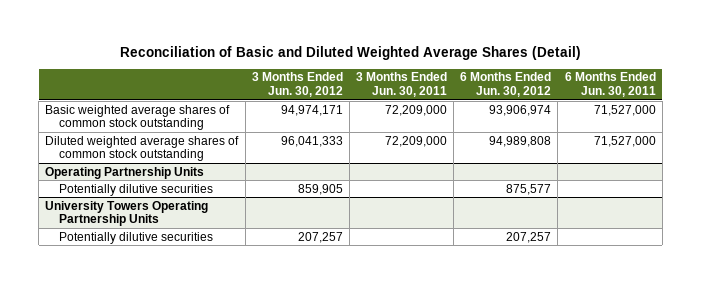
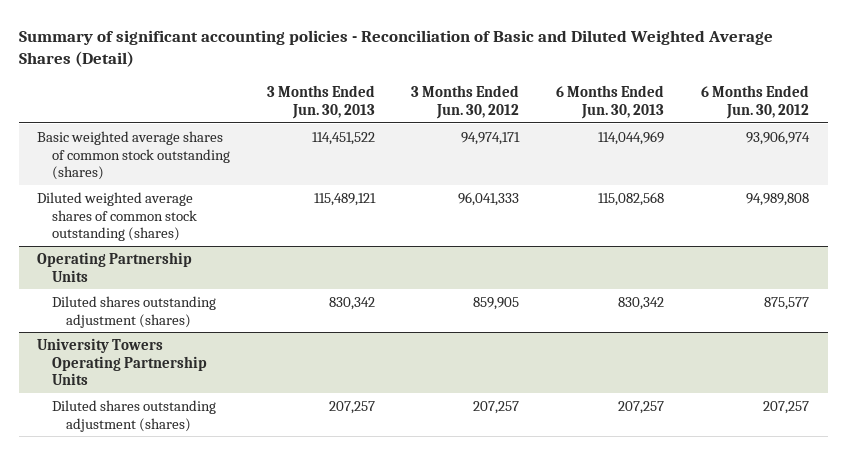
- Reconciliation of Basic and Diluted Weighted Average Shares (Detail)
+ Summary of significant accounting policies - Reconciliation of Basic and Diluted Weighted Average Shares (Detail)
- | 3 Months Ended Jun. 30, 2012 | 3 Months Ended Jun. 30, 2011 | 6 Months Ended Jun. 30, 2012 | 6 Months Ended Jun. 30, 2011
+ | 3 Months Ended Jun. 30, 2013 | 3 Months Ended Jun. 30, 2012 | 6 Months Ended Jun. 30, 2013 | 6 Months Ended Jun. 30, 2012
- Basic weighted average shares of common stock outstanding | 94,974,171 | 72,209,000 | 93,906,974 | 71,527,000
- Diluted weighted average shares of common stock outstanding | 96,041,333 | 72,209,000 | 94,989,808 | 71,527,000
+ Basic weighted average shares of common stock outstanding (shares) | 114,451,522 | 94,974,171 | 114,044,969 | 93,906,974
+ Diluted weighted average shares of common stock outstanding (shares) | 115,489,121 | 96,041,333 | 115,082,568 | 94,989,808
@ Operating Partnership Units
- Potentially dilutive securities | 859,905 | | 875,577 |
+ Diluted shares outstanding adjustment (shares) | 830,342 | 859,905 | 830,342 | 875,577
@ University Towers Operating Partnership Units
- Potentially dilutive securities | 207,257 | | 207,257 |
+ Diluted shares outstanding adjustment (shares) | 207,257 | 207,257 | 207,257 | 207,257

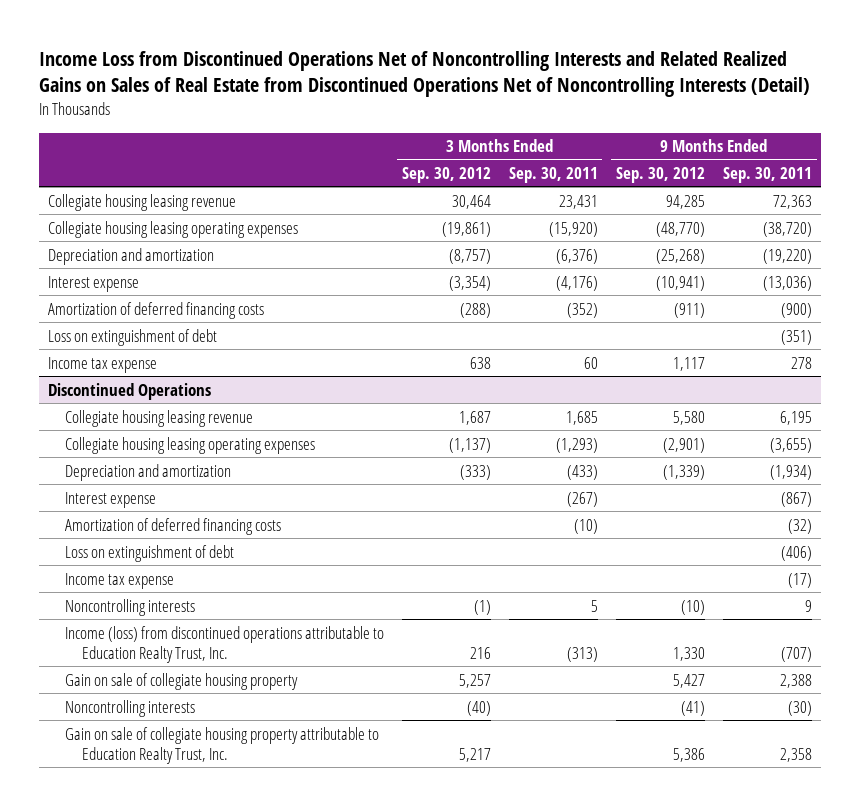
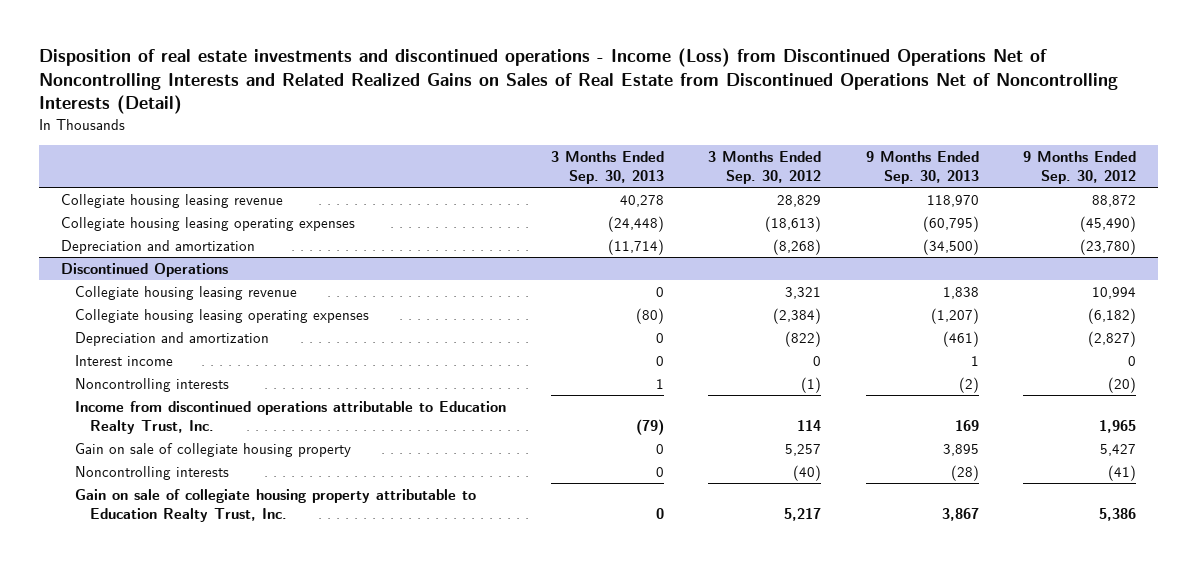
- Income Loss from Discontinued Operations Net of Noncontrolling Interests and Related Realized Gains on Sales of Real Estate from Discontinued Operations Net of Noncontrolling Interests (Detail)
+ Disposition of real estate investments and discontinued operations - Income (Loss) from Discontinued Operations Net of Noncontrolling Interests and Related Realized Gains on Sales of Real Estate from Discontinued Operations Net of Noncontrolling Interests (Detail)
- | 3 Months Ended Sep. 30, 2012 | 3 Months Ended Sep. 30, 2011 | 9 Months Ended Sep. 30, 2012 | 9 Months Ended Sep. 30, 2011
+ | 3 Months Ended Sep. 30, 2013 | 3 Months Ended Sep. 30, 2012 | 9 Months Ended Sep. 30, 2013 | 9 Months Ended Sep. 30, 2012
- Collegiate housing leasing revenue | 30,464 | 23,431 | 94,285 | 72,363
- Collegiate housing leasing operating expenses | (19,861) | (15,920) | (48,770) | (38,720)
- Depreciation and amortization | (8,757) | (6,376) | (25,268) | (19,220)
- Interest expense | (3,354) | (4,176) | (10,941) | (13,036)
- Amortization of deferred financing costs | (288) | (352) | (911) | (900)
- Loss on extinguishment of debt | | | | (351)
- Income tax expense | 638 | 60 | 1,117 | 278
+ Collegiate housing leasing revenue | 40,278 | 28,829 | 118,970 | 88,872
+ Collegiate housing leasing operating expenses | (24,448) | (18,613) | (60,795) | (45,490)
+ Depreciation and amortization | (11,714) | (8,268) | (34,500) | (23,780)
@ Discontinued Operations
- Collegiate housing leasing revenue | 1,687 | 1,685 | 5,580 | 6,195
- Collegiate housing leasing operating expenses | (1,137) | (1,293) | (2,901) | (3,655)
- Depreciation and amortization | (333) | (433) | (1,339) | (1,934)
- Interest expense | | (267) | | (867)
- Amortization of deferred financing costs | | (10) | | (32)
- Loss on extinguishment of debt | | | | (406)
- Income tax expense | | | | (17)
- Noncontrolling interests | (1) | 5 | (10) | 9
- Income (loss) from discontinued operations attributable to Education Realty Trust, Inc. | 216 | (313) | 1,330 | (707)
+ Collegiate housing leasing revenue | 0 | 3,321 | 1,838 | 10,994
+ Collegiate housing leasing operating expenses | (80) | (2,384) | (1,207) | (6,182)
+ Depreciation and amortization | 0 | (822) | (461) | (2,827)
+ Interest income | 0 | 0 | 1 | 0
+ Noncontrolling interests | 1 | (1) | (2) | (20)
+ Income from discontinued operations attributable to Education Realty Trust, Inc. | (79) | 114 | 169 | 1,965

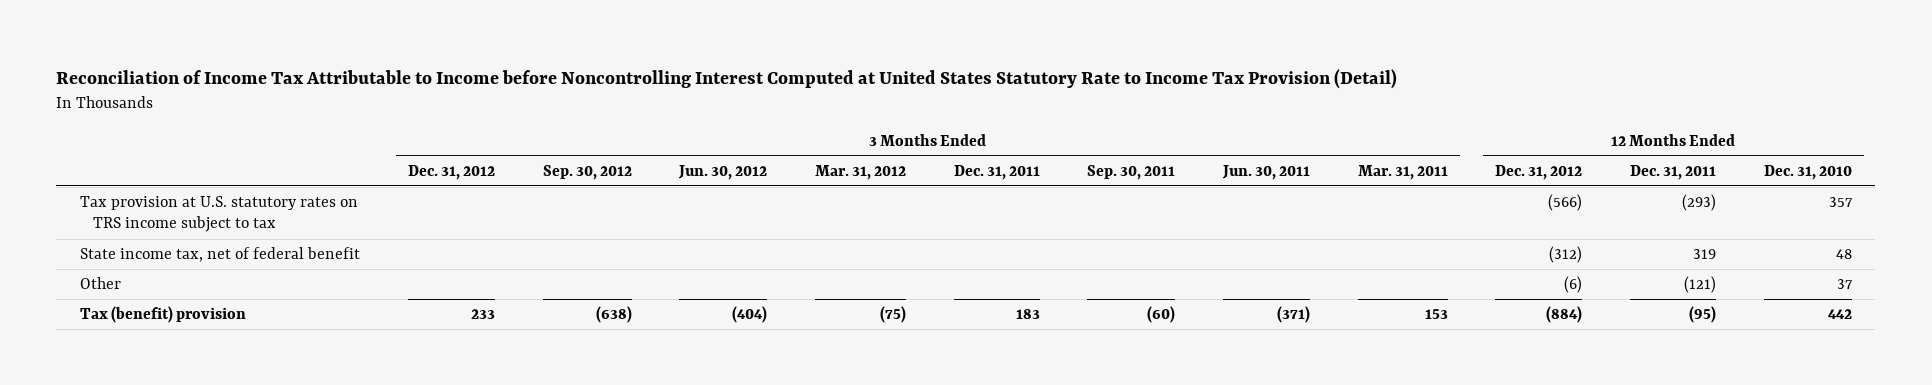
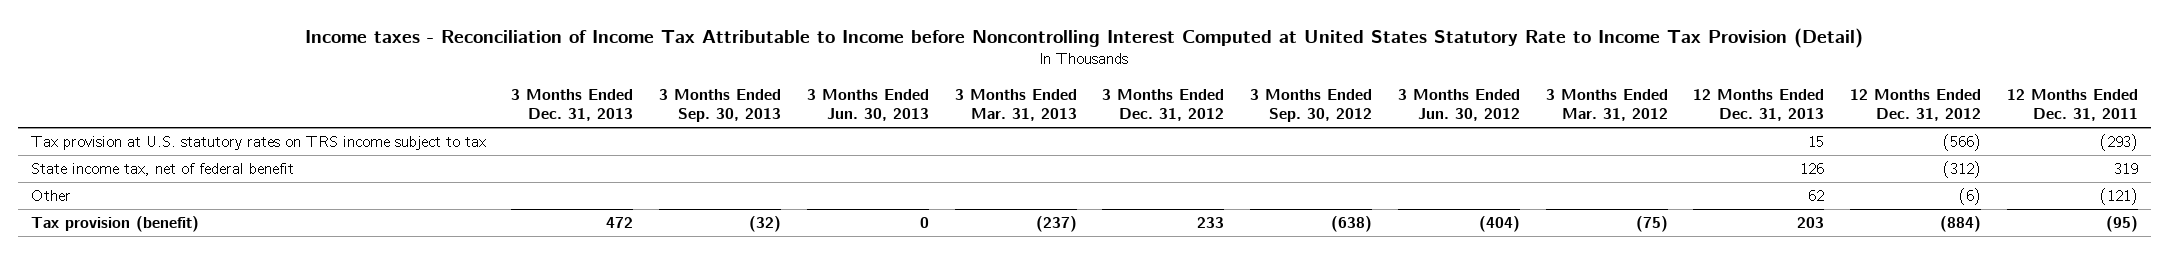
- Reconciliation of Income Tax Attributable to Income before Noncontrolling Interest Computed at United States Statutory Rate to Income Tax Provision (Detail)
+ Income taxes - Reconciliation of Income Tax Attributable to Income before Noncontrolling Interest Computed at United States Statutory Rate to Income Tax Provision (Detail)
- | 3 Months Ended Dec. 31, 2012 | 3 Months Ended Sep. 30, 2012 | 3 Months Ended Jun. 30, 2012 | 3 Months Ended Mar. 31, 2012 | 3 Months Ended Dec. 31, 2011 | 3 Months Ended Sep. 30, 2011 | 3 Months Ended Jun. 30, 2011 | 3 Months Ended Mar. 31, 2011 | 12 Months Ended Dec. 31, 2012 | 12 Months Ended Dec. 31, 2011 | 12 Months Ended Dec. 31, 2010
+ | 3 Months Ended Dec. 31, 2013 | 3 Months Ended Sep. 30, 2013 | 3 Months Ended Jun. 30, 2013 | 3 Months Ended Mar. 31, 2013 | 3 Months Ended Dec. 31, 2012 | 3 Months Ended Sep. 30, 2012 | 3 Months Ended Jun. 30, 2012 | 3 Months Ended Mar. 31, 2012 | 12 Months Ended Dec. 31, 2013 | 12 Months Ended Dec. 31, 2012 | 12 Months Ended Dec. 31, 2011
- Tax (benefit) provision | 233 | (638) | (404) | (75) | 183 | (60) | (371) | 153 | (884) | (95) | 442
+ Tax provision (benefit) | 472 | (32) | 0 | (237) | 233 | (638) | (404) | (75) | 203 | (884) | (95)

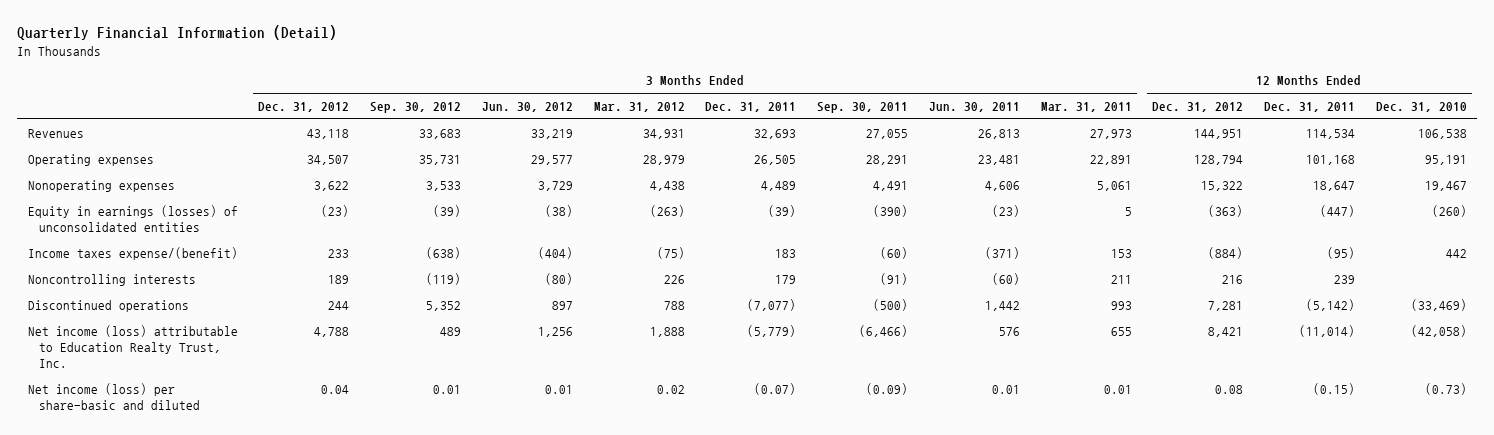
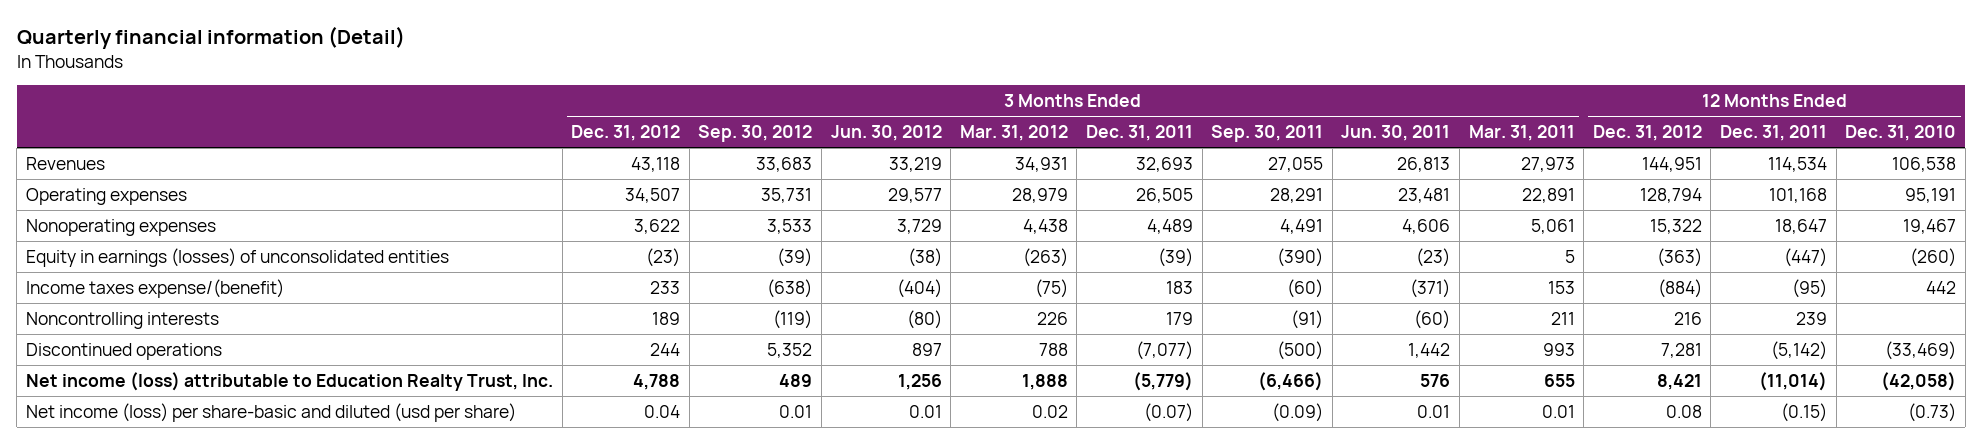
- Quarterly Financial Information (Detail)
+ Quarterly financial information (Detail)
- Net income (loss) per share-basic and diluted | 0.04 | 0.01 | 0.01 | 0.02 | (0.07) | (0.09) | 0.01 | 0.01 | 0.08 | (0.15) | (0.73)
+ Net income (loss) per share-basic and diluted (usd per share) | 0.04 | 0.01 | 0.01 | 0.02 | (0.07) | (0.09) | 0.01 | 0.01 | 0.08 | (0.15) | (0.73)

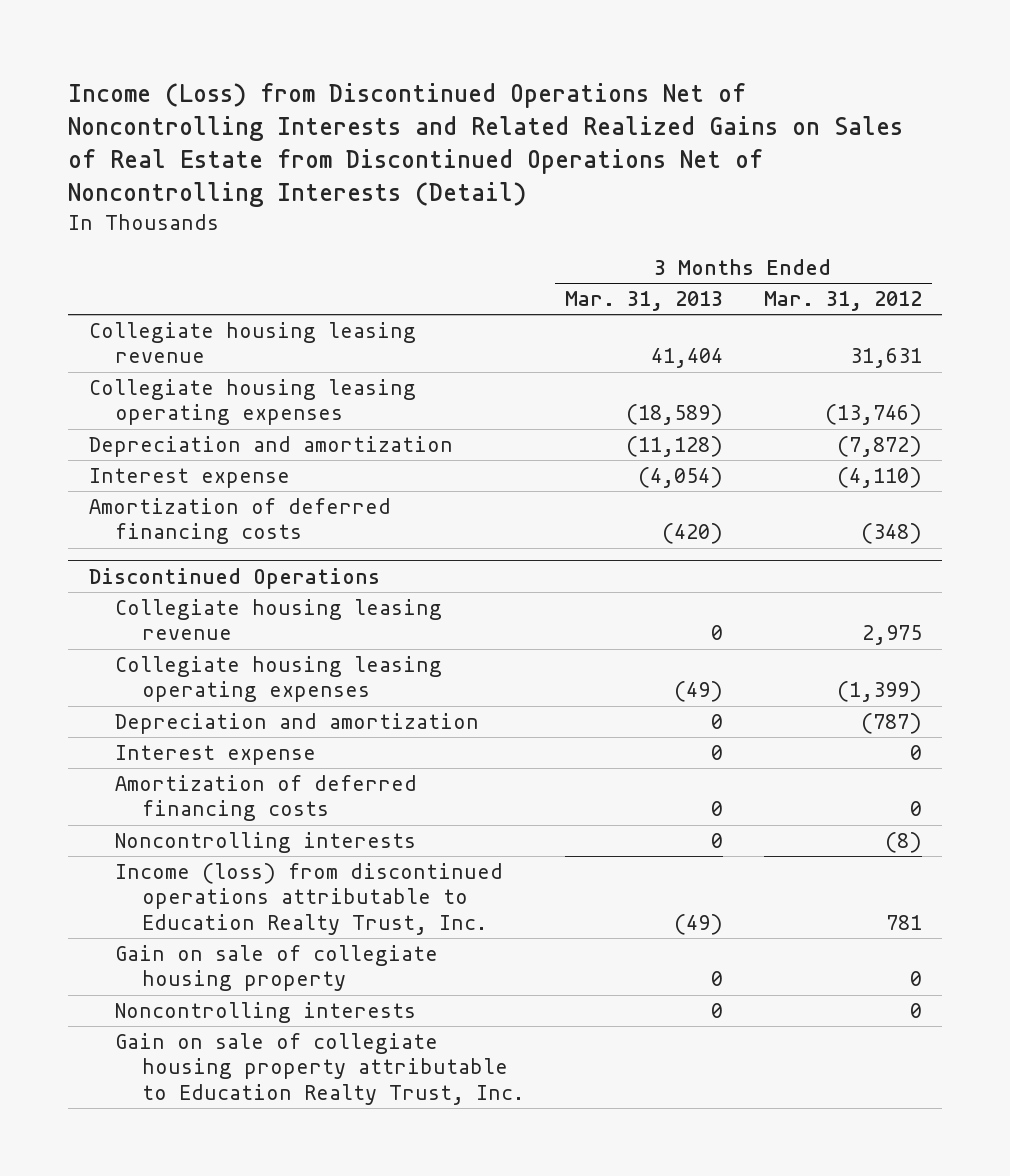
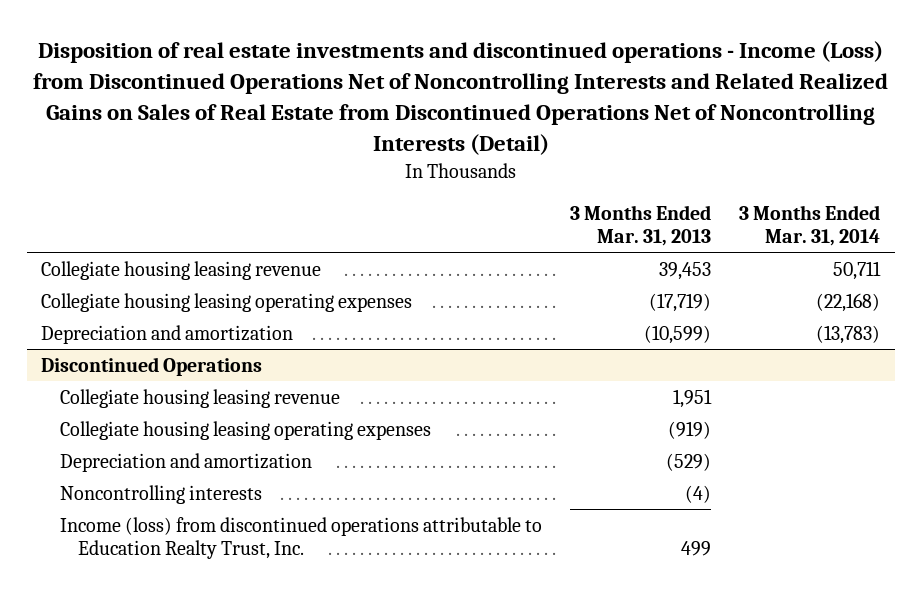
- Income (Loss) from Discontinued Operations Net of Noncontrolling Interests and Related Realized Gains on Sales of Real Estate from Discontinued Operations Net of Noncontrolling Interests (Detail)
+ Disposition of real estate investments and discontinued operations - Income (Loss) from Discontinued Operations Net of Noncontrolling Interests and Related Realized Gains on Sales of Real Estate from Discontinued Operations Net of Noncontrolling Interests (Detail)
- | 3 Months Ended Mar. 31, 2013 | 3 Months Ended Mar. 31, 2012
+ | 3 Months Ended Mar. 31, 2013 | 3 Months Ended Mar. 31, 2014
- Collegiate housing leasing revenue | 41,404 | 31,631
- Collegiate housing leasing operating expenses | (18,589) | (13,746)
- Depreciation and amortization | (11,128) | (7,872)
- Interest expense | (4,054) | (4,110)
- Amortization of deferred financing costs | (420) | (348)
+ Collegiate housing leasing revenue | 39,453 | 50,711
+ Collegiate housing leasing operating expenses | (17,719) | (22,168)
+ Depreciation and amortization | (10,599) | (13,783)
@ Discontinued Operations
- Collegiate housing leasing revenue | 0 | 2,975
- Collegiate housing leasing operating expenses | (49) | (1,399)
- Depreciation and amortization | 0 | (787)
- Interest expense | 0 | 0
- Amortization of deferred financing costs | 0 | 0
- Noncontrolling interests | 0 | (8)
- Income (loss) from discontinued operations attributable to Education Realty Trust, Inc. | (49) | 781
- Gain on sale of collegiate housing property | 0 | 0
- Noncontrolling interests | 0 | 0
- Gain on sale of collegiate housing property attributable to Education Realty Trust, Inc.
+ Collegiate housing leasing revenue | 1,951 |
+ Collegiate housing leasing operating expenses | (919) |
+ Depreciation and amortization | (529) |
+ Noncontrolling interests | (4) |
+ Income (loss) from discontinued operations attributable to Education Realty Trust, Inc. | 499 |

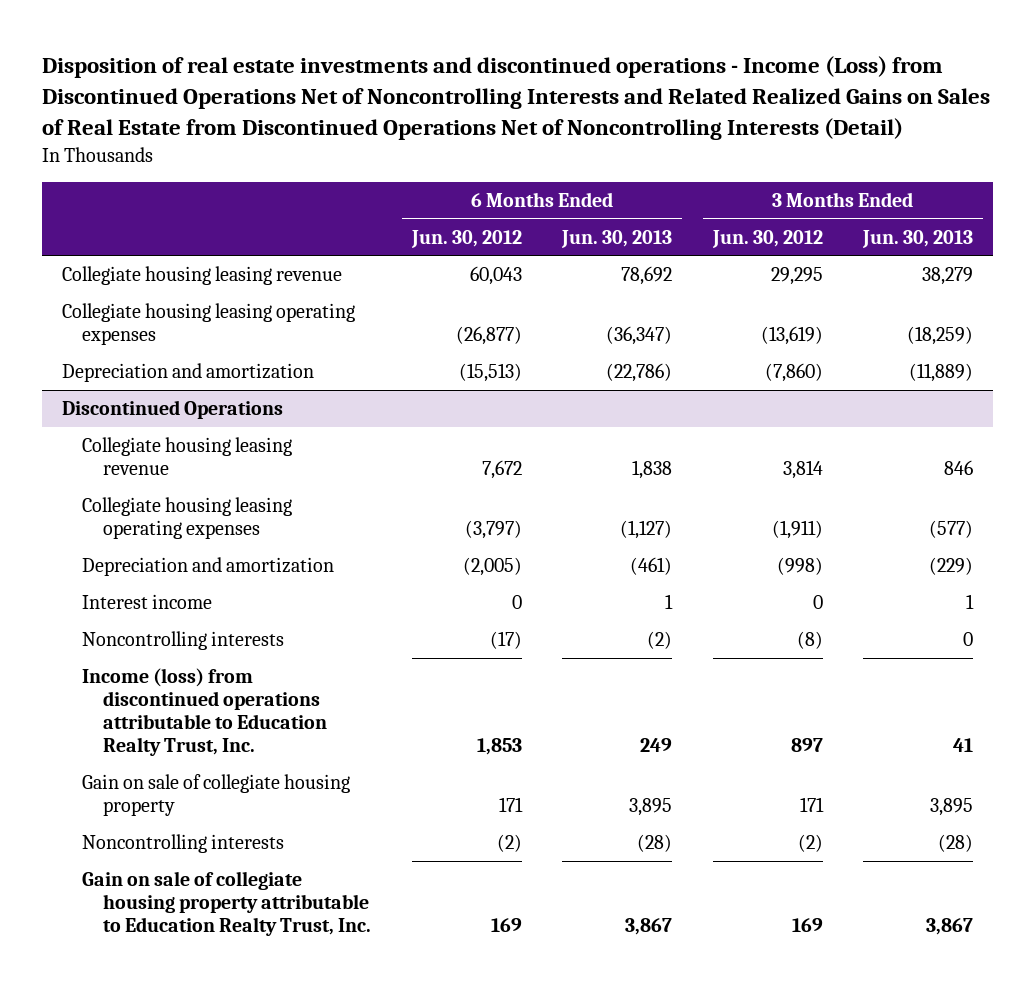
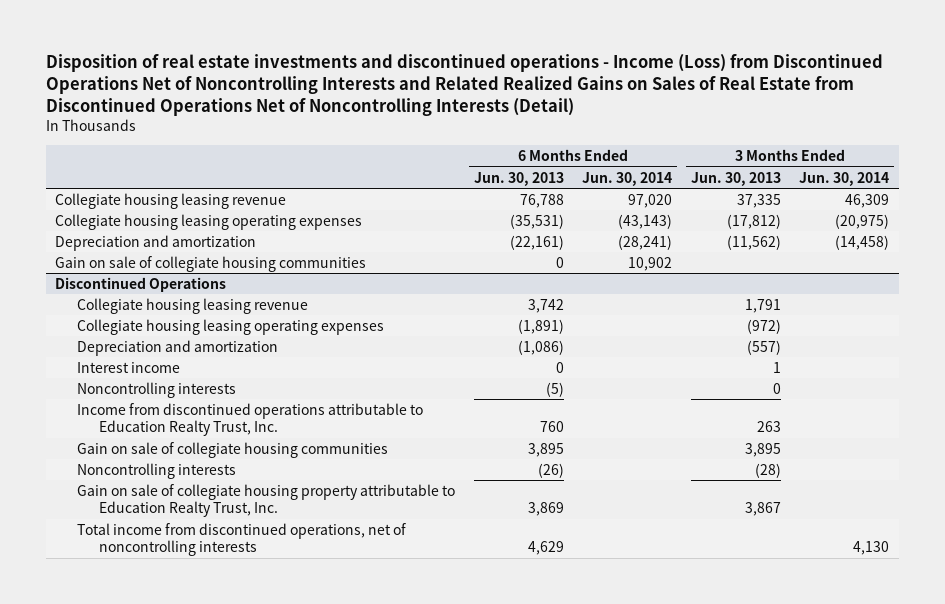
- | 6 Months Ended Jun. 30, 2012 | 6 Months Ended Jun. 30, 2013 | 3 Months Ended Jun. 30, 2012 | 3 Months Ended Jun. 30, 2013
+ | 6 Months Ended Jun. 30, 2013 | 6 Months Ended Jun. 30, 2014 | 3 Months Ended Jun. 30, 2013 | 3 Months Ended Jun. 30, 2014
- Collegiate housing leasing revenue | 60,043 | 78,692 | 29,295 | 38,279
- Collegiate housing leasing operating expenses | (26,877) | (36,347) | (13,619) | (18,259)
- Depreciation and amortization | (15,513) | (22,786) | (7,860) | (11,889)
+ Collegiate housing leasing revenue | 76,788 | 97,020 | 37,335 | 46,309
+ Collegiate housing leasing operating expenses | (35,531) | (43,143) | (17,812) | (20,975)
+ Depreciation and amortization | (22,161) | (28,241) | (11,562) | (14,458)
+ Gain on sale of collegiate housing communities | 0 | 10,902 | |
@ Discontinued Operations
- Collegiate housing leasing revenue | 7,672 | 1,838 | 3,814 | 846
- Collegiate housing leasing operating expenses | (3,797) | (1,127) | (1,911) | (577)
- Depreciation and amortization | (2,005) | (461) | (998) | (229)
- Interest income | 0 | 1 | 0 | 1
- Noncontrolling interests | (17) | (2) | (8) | 0
- Income (loss) from discontinued operations attributable to Education Realty Trust, Inc. | 1,853 | 249 | 897 | 41
- Gain on sale of collegiate housing property | 171 | 3,895 | 171 | 3,895
- Noncontrolling interests | (2) | (28) | (2) | (28)
- Gain on sale of collegiate housing property attributable to Education Realty Trust, Inc. | 169 | 3,867 | 169 | 3,867
+ Collegiate housing leasing revenue | 3,742 | | 1,791 |
+ Collegiate housing leasing operating expenses | (1,891) | | (972) |
+ Depreciation and amortization | (1,086) | | (557) |
+ Interest income | 0 | | 1 |
+ Noncontrolling interests | (5) | | 0 |
+ Income from discontinued operations attributable to Education Realty Trust, Inc. | 760 | | 263 |
+ Gain on sale of collegiate housing communities | 3,895 | | 3,895 |
+ Noncontrolling interests | (26) | | (28) |
+ Gain on sale of collegiate housing property attributable to Education Realty Trust, Inc. | 3,869 | | 3,867 |
+ Total income from discontinued operations, net of noncontrolling interests | 4,629 | | | 4,130

